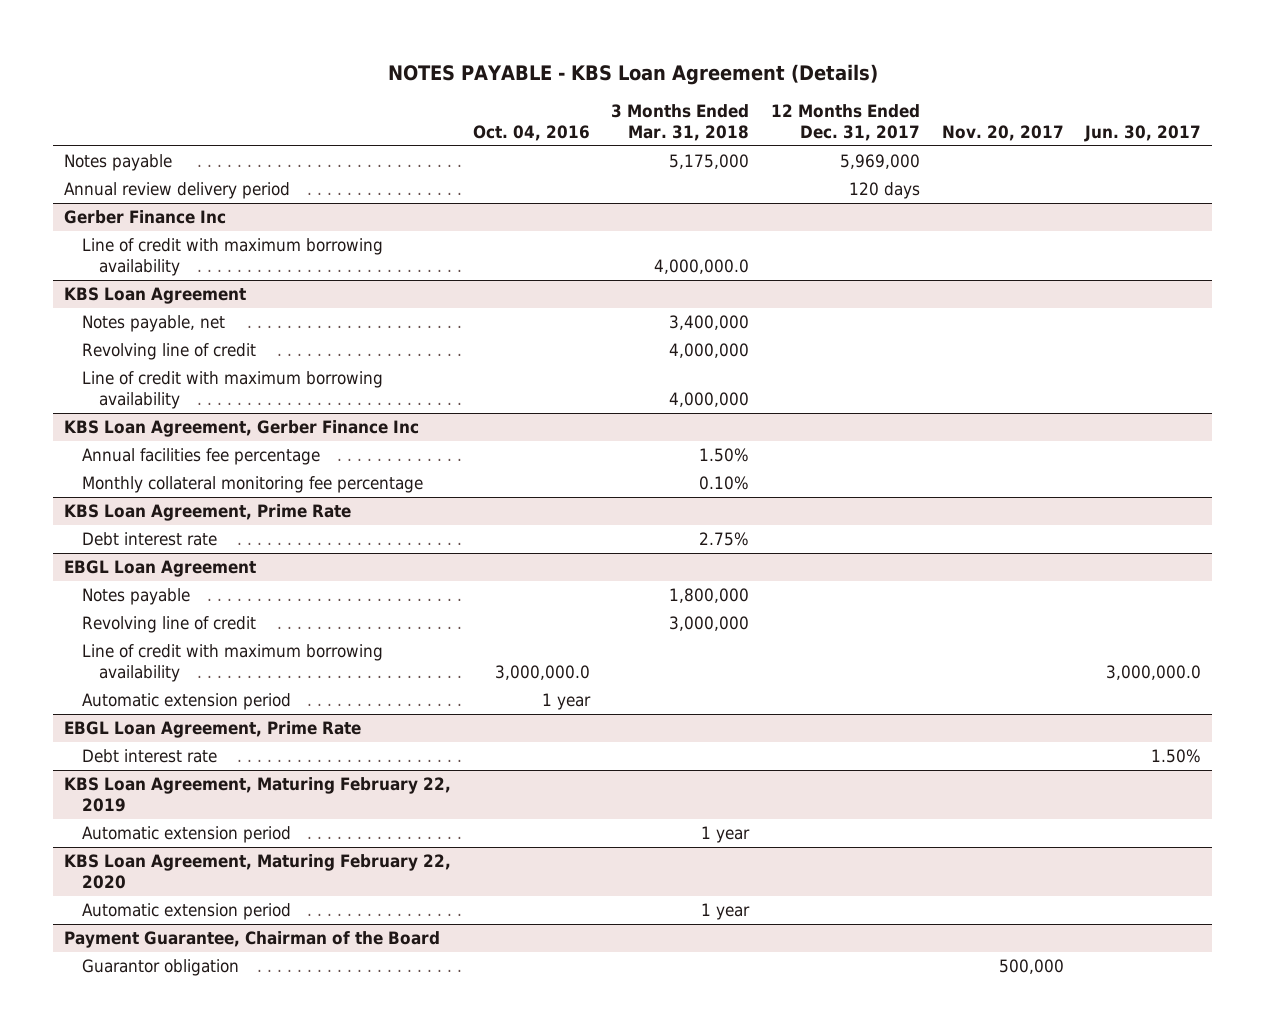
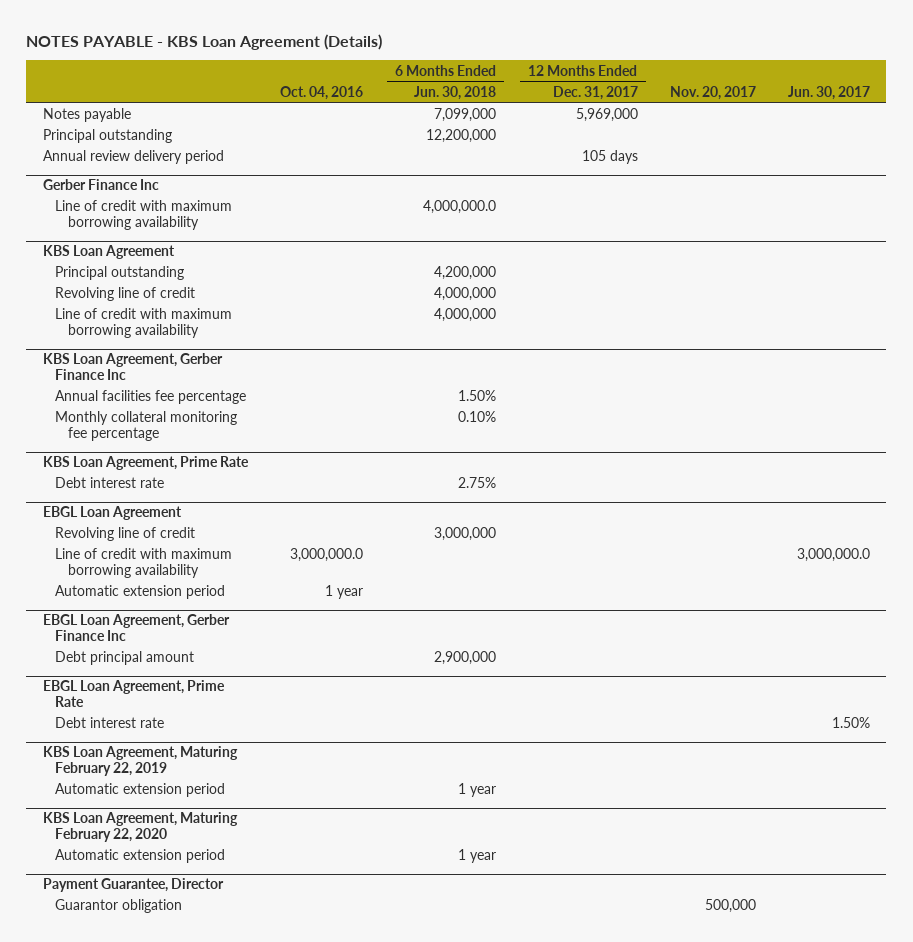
- | Oct. 04, 2016 | 3 Months Ended Mar. 31, 2018 | 12 Months Ended Dec. 31, 2017 | Nov. 20, 2017 | Jun. 30, 2017
+ | Oct. 04, 2016 | 6 Months Ended Jun. 30, 2018 | 12 Months Ended Dec. 31, 2017 | Nov. 20, 2017 | Jun. 30, 2017
- Annual review delivery period | | | 120 days | |
+ Principal outstanding | | 12,200,000 | | |
+ Annual review delivery period | | | 105 days | |
@ KBS Loan Agreement
- Notes payable, net | | 3,400,000 | | |
+ Principal outstanding | | 4,200,000 | | |
@ EBGL Loan Agreement
- Notes payable | | 1,800,000 | | |
+ EBGL Loan Agreement, Gerber Finance Inc
+ Debt principal amount | | 2,900,000 | | |
- Payment Guarantee, Chairman of the Board
+ Payment Guarantee, Director

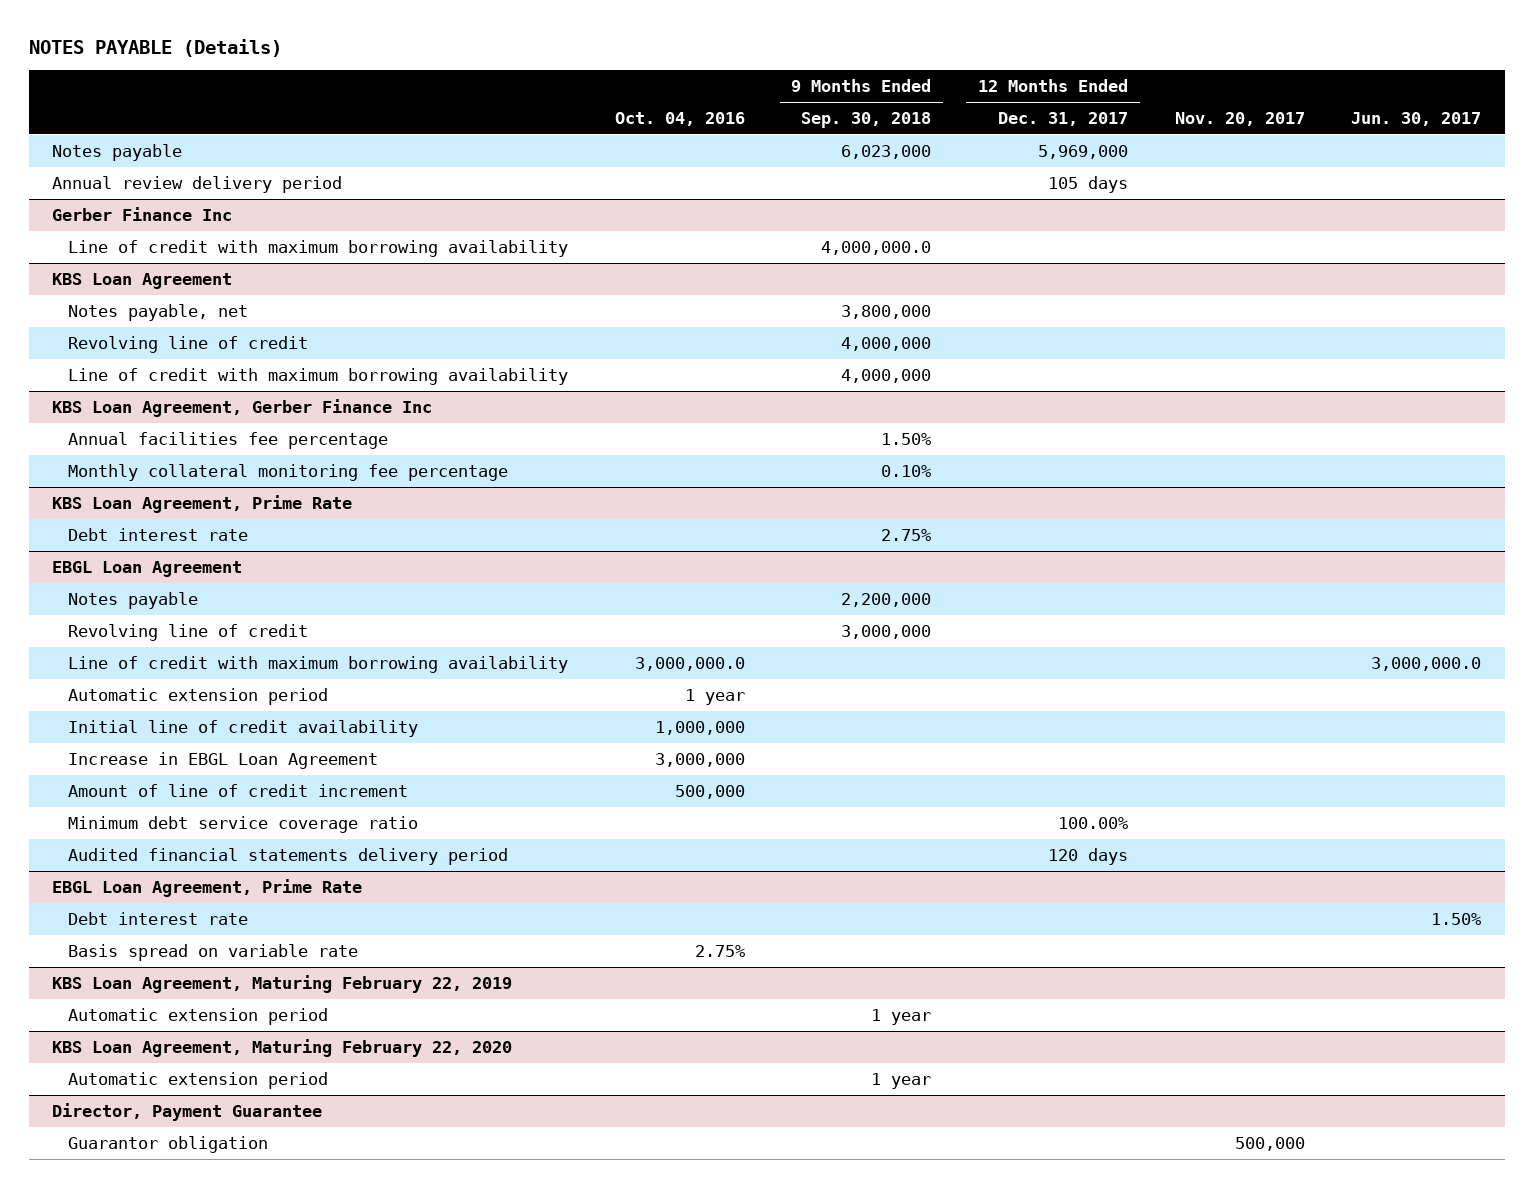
- NOTES PAYABLE - KBS Loan Agreement (Details)
+ NOTES PAYABLE (Details)
- | Oct. 04, 2016 | 6 Months Ended Jun. 30, 2018 | 12 Months Ended Dec. 31, 2017 | Nov. 20, 2017 | Jun. 30, 2017
+ | Oct. 04, 2016 | 9 Months Ended Sep. 30, 2018 | 12 Months Ended Dec. 31, 2017 | Nov. 20, 2017 | Jun. 30, 2017
- Principal outstanding | | 12,200,000 | | |
@ KBS Loan Agreement
- Principal outstanding | | 4,200,000 | | |
+ Notes payable, net | | 3,800,000 | | |
@ EBGL Loan Agreement
+ Notes payable | | 2,200,000 | | |
- EBGL Loan Agreement, Gerber Finance Inc
- Debt principal amount | | 2,900,000 | | |
@ EBGL Loan Agreement
+ Initial line of credit availability | 1,000,000 | | | |
+ Increase in EBGL Loan Agreement | 3,000,000 | | | |
+ Amount of line of credit increment | 500,000 | | | |
+ Minimum debt service coverage ratio | | | 100.00% | |
+ Audited financial statements delivery period | | | 120 days | |
@ EBGL Loan Agreement, Prime Rate
+ Basis spread on variable rate | 2.75% | | | |
- Payment Guarantee, Director
+ Director, Payment Guarantee

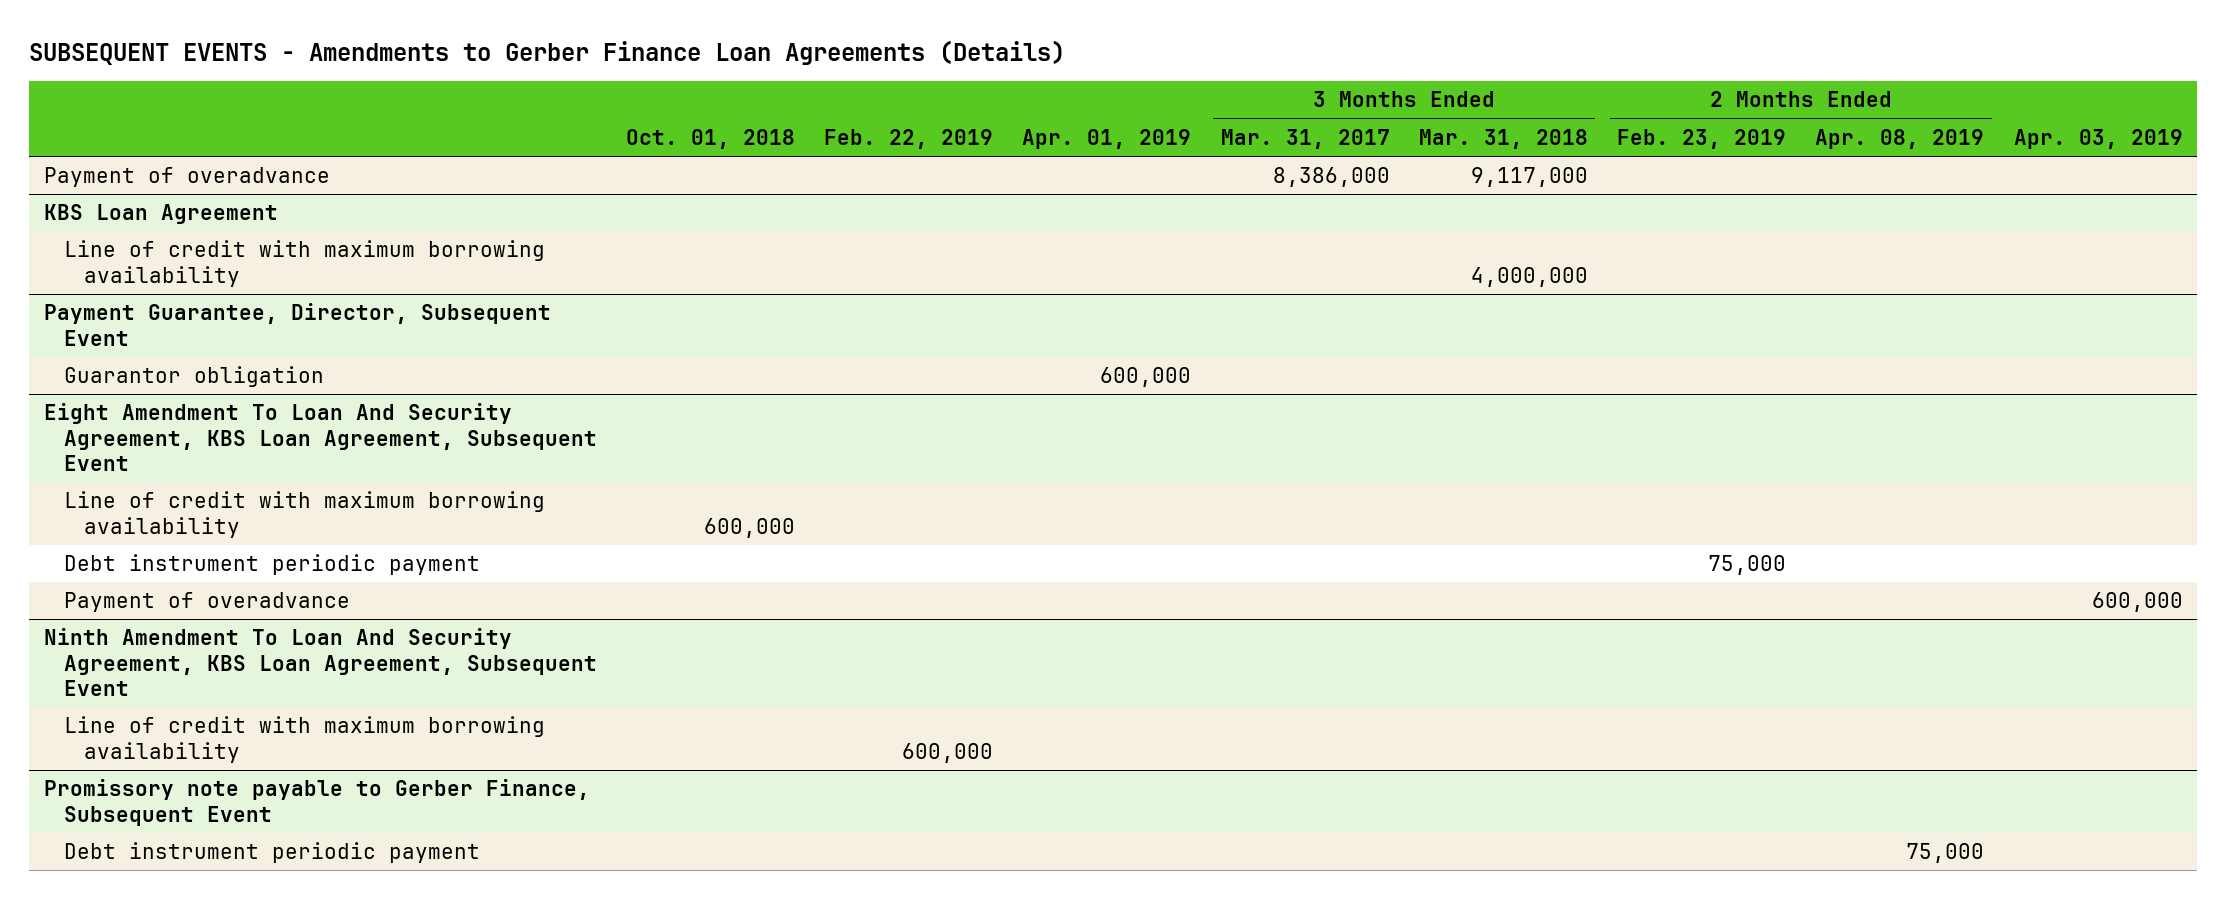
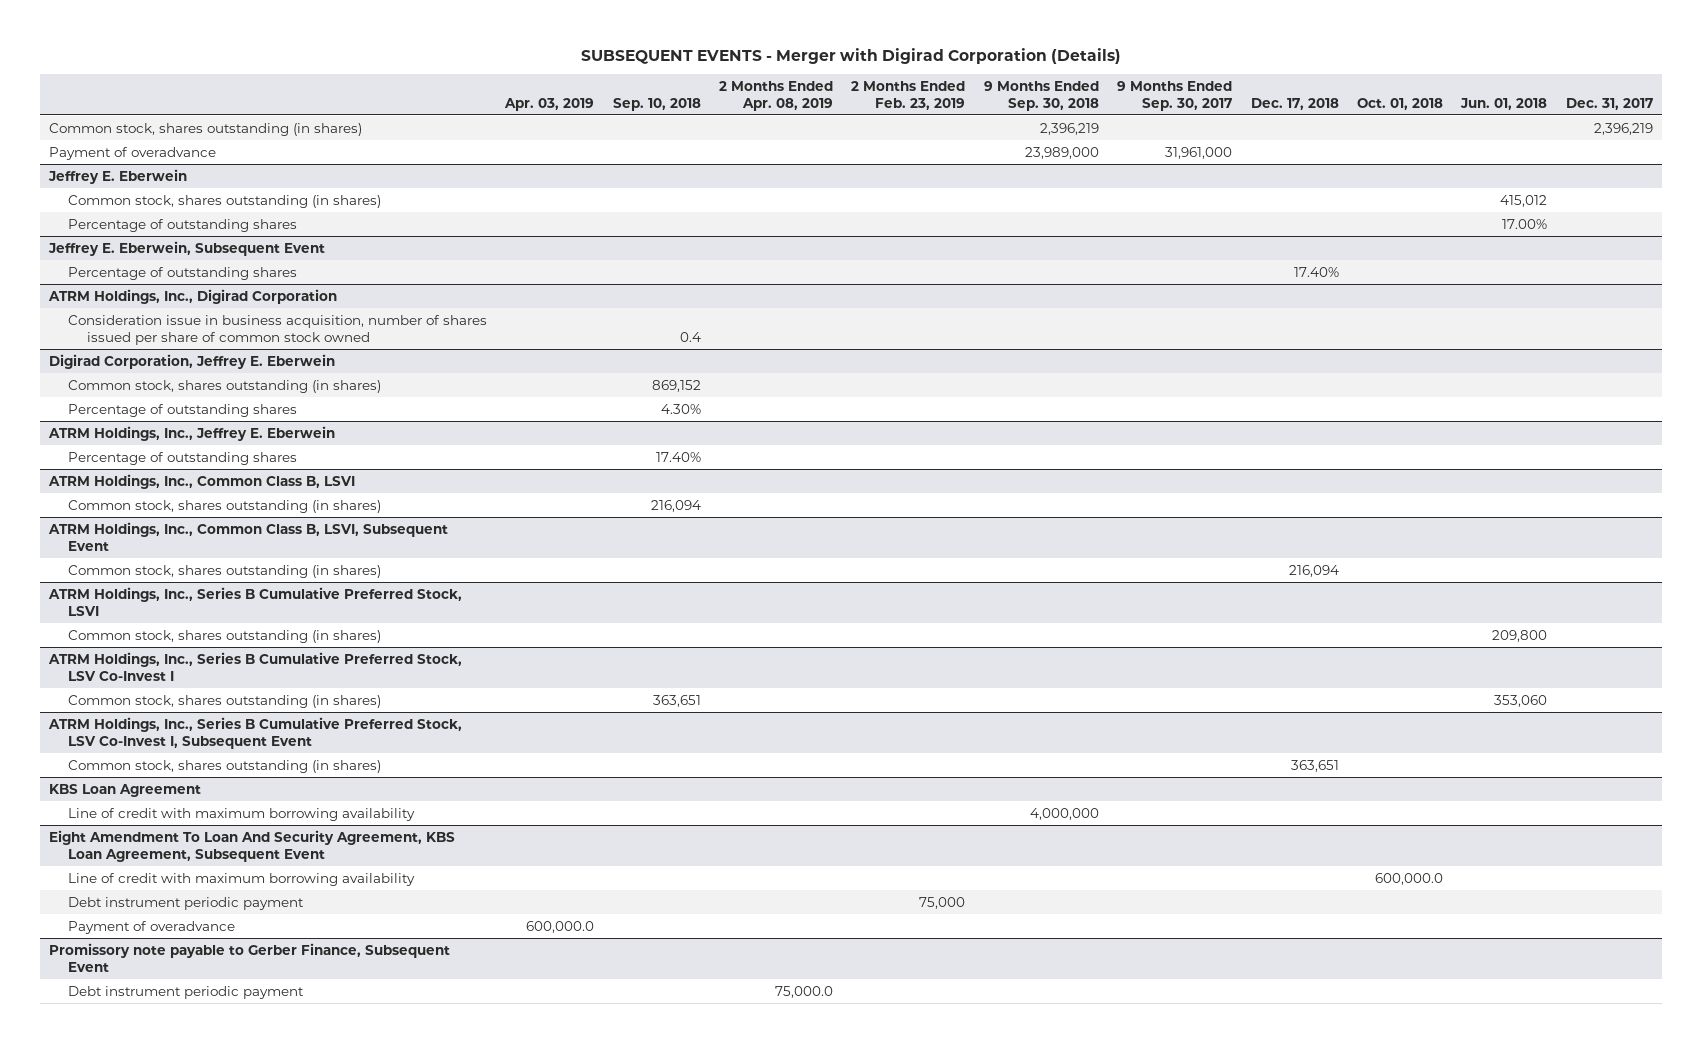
- SUBSEQUENT EVENTS - Amendments to Gerber Finance Loan Agreements (Details)
+ SUBSEQUENT EVENTS - Merger with Digirad Corporation (Details)
- | Oct. 01, 2018 | Feb. 22, 2019 | Apr. 01, 2019 | 3 Months Ended Mar. 31, 2017 | 3 Months Ended Mar. 31, 2018 | 2 Months Ended Feb. 23, 2019 | 2 Months Ended Apr. 08, 2019 | Apr. 03, 2019
+ | Apr. 03, 2019 | Sep. 10, 2018 | 2 Months Ended Apr. 08, 2019 | 2 Months Ended Feb. 23, 2019 | 9 Months Ended Sep. 30, 2018 | 9 Months Ended Sep. 30, 2017 | Dec. 17, 2018 | Oct. 01, 2018 | Jun. 01, 2018 | Dec. 31, 2017
+ Common stock, shares outstanding (in shares) | | | | | 2,396,219 | | | | | 2,396,219
+ Jeffrey E. Eberwein
+ Common stock, shares outstanding (in shares) | | | | | | | | | 415,012 |
+ Percentage of outstanding shares | | | | | | | | | 17.00% |
+ Jeffrey E. Eberwein, Subsequent Event
+ Percentage of outstanding shares | | | | | | | 17.40% | | |
+ ATRM Holdings, Inc., Digirad Corporation
+ Consideration issue in business acquisition, number of shares issued per share of common stock owned | | 0.4 | | | | | | | |
+ Digirad Corporation, Jeffrey E. Eberwein
+ Common stock, shares outstanding (in shares) | | 869,152 | | | | | | | |
+ Percentage of outstanding shares | | 4.30% | | | | | | | |
+ ATRM Holdings, Inc., Jeffrey E. Eberwein
+ Percentage of outstanding shares | | 17.40% | | | | | | | |
+ ATRM Holdings, Inc., Common Class B, LSVI
+ Common stock, shares outstanding (in shares) | | 216,094 | | | | | | | |
+ ATRM Holdings, Inc., Common Class B, LSVI, Subsequent Event
+ Common stock, shares outstanding (in shares) | | | | | | | 216,094 | | |
+ ATRM Holdings, Inc., Series B Cumulative Preferred Stock, LSVI
+ Common stock, shares outstanding (in shares) | | | | | | | | | 209,800 |
+ ATRM Holdings, Inc., Series B Cumulative Preferred Stock, LSV Co-Invest I
+ Common stock, shares outstanding (in shares) | | 363,651 | | | | | | | 353,060 |
+ ATRM Holdings, Inc., Series B Cumulative Preferred Stock, LSV Co-Invest I, Subsequent Event
+ Common stock, shares outstanding (in shares) | | | | | | | 363,651 | | |
- Payment Guarantee, Director, Subsequent Event
- Guarantor obligation | | | 600,000 | | | | |
@ Eight Amendment To Loan And Security Agreement, KBS Loan Agreement, Subsequent Event
- Line of credit with maximum borrowing availability | 600,000 | | | | | | |
+ Line of credit with maximum borrowing availability | | | | | | | | 600,000.0 | |
- Payment of overadvance | | | | | | | | 600,000
- Ninth Amendment To Loan And Security Agreement, KBS Loan Agreement, Subsequent Event
- Line of credit with maximum borrowing availability | | 600,000 | | | | | |
@ Eight Amendment To Loan And Security Agreement, KBS Loan Agreement, Subsequent Event
+ Payment of overadvance | 600,000.0 | | | | | | | | |
@ Promissory note payable to Gerber Finance, Subsequent Event
- Debt instrument periodic payment | | | | | | | 75,000 |
+ Debt instrument periodic payment | | | 75,000.0 | | | | | | |

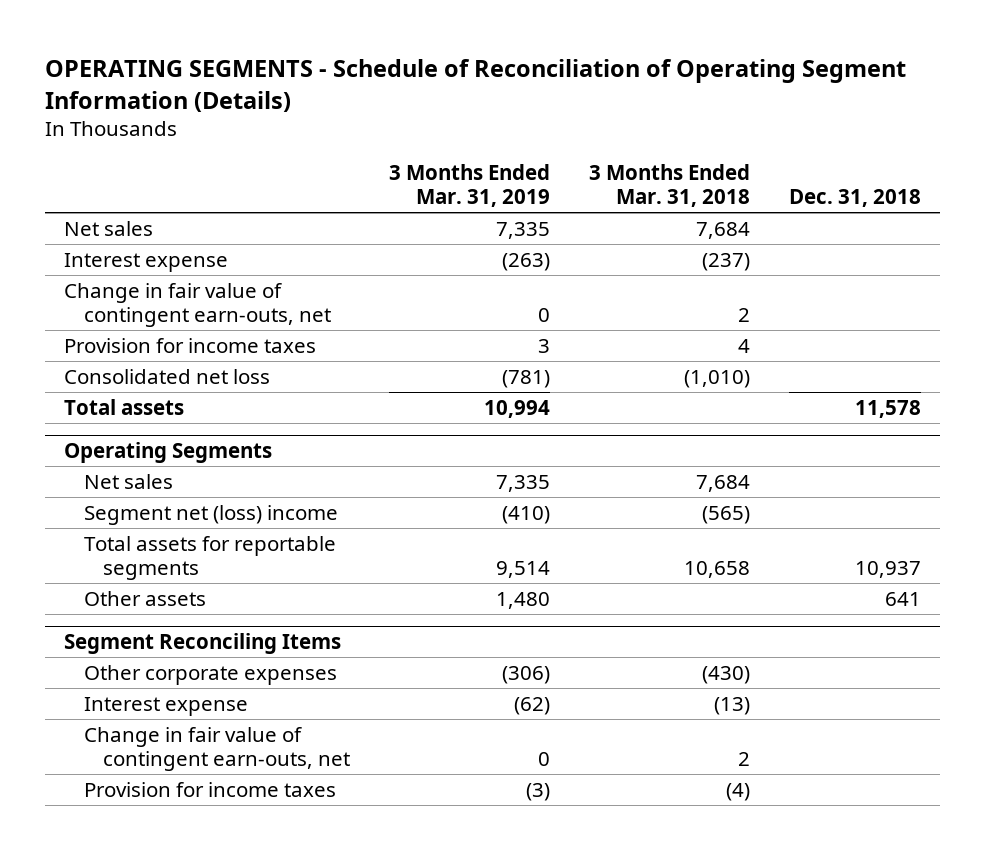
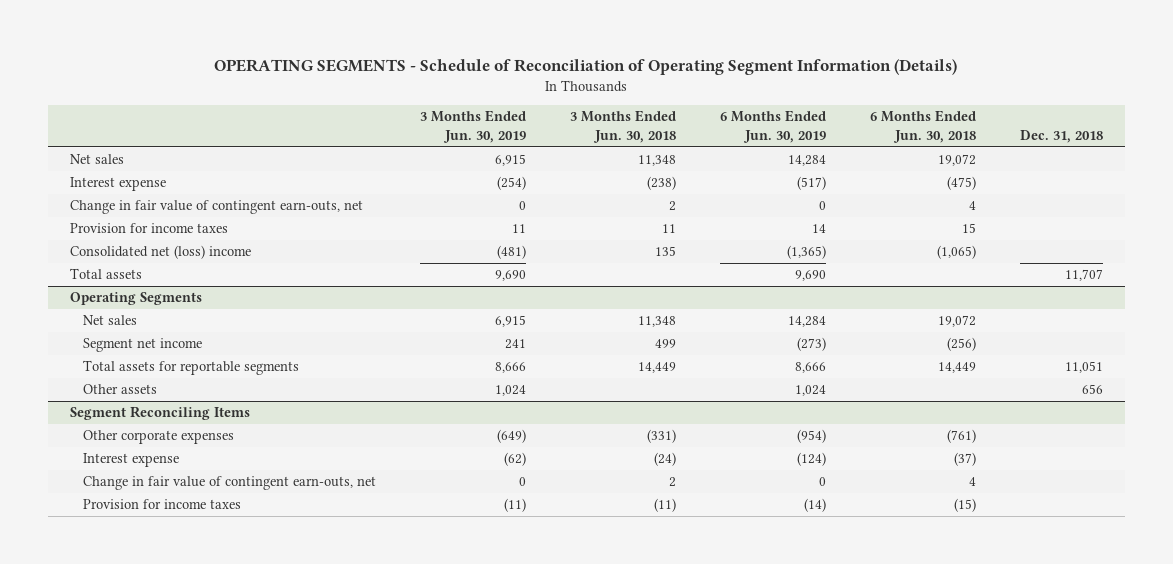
- | 3 Months Ended Mar. 31, 2019 | 3 Months Ended Mar. 31, 2018 | Dec. 31, 2018
+ | 3 Months Ended Jun. 30, 2019 | 3 Months Ended Jun. 30, 2018 | 6 Months Ended Jun. 30, 2019 | 6 Months Ended Jun. 30, 2018 | Dec. 31, 2018
- Consolidated net loss | (781) | (1,010) |
- Total assets | 10,994 | | 11,578
+ Consolidated net (loss) income | (481) | 135 | (1,365) | (1,065) |
+ Total assets | 9,690 | | 9,690 | | 11,707
@ Operating Segments
- Segment net (loss) income | (410) | (565) |
- Total assets for reportable segments | 9,514 | 10,658 | 10,937
- Other assets | 1,480 | | 641
+ Segment net income | 241 | 499 | (273) | (256) |
+ Total assets for reportable segments | 8,666 | 14,449 | 8,666 | 14,449 | 11,051
+ Other assets | 1,024 | | 1,024 | | 656

